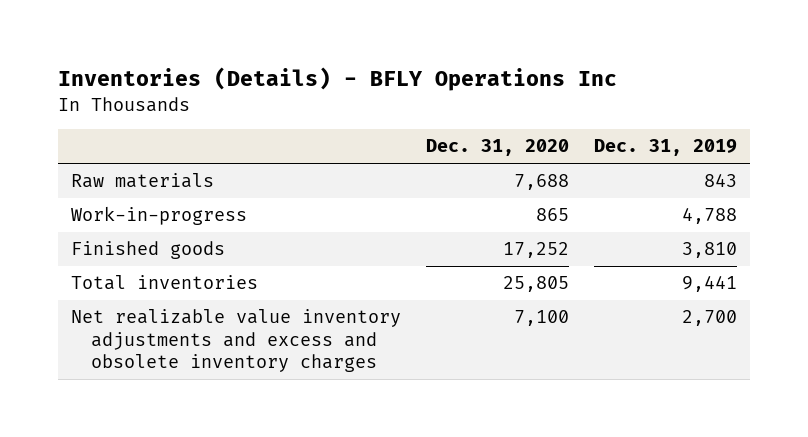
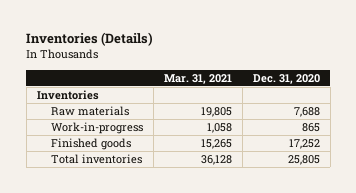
- Inventories (Details) - BFLY Operations Inc
+ Inventories (Details)
- | Dec. 31, 2020 | Dec. 31, 2019
+ | Mar. 31, 2021 | Dec. 31, 2020
+ Inventories
- Net realizable value inventory adjustments and excess and obsolete inventory charges | 7,100 | 2,700

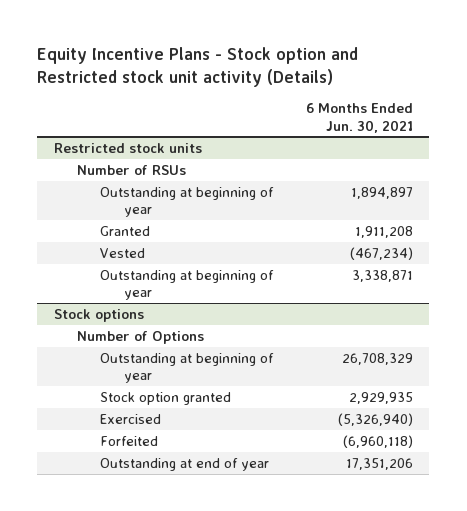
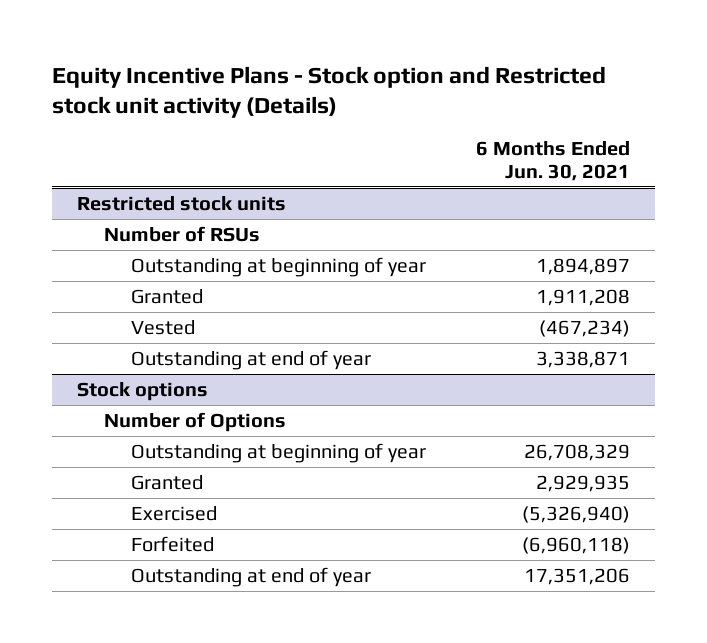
@ Restricted stock units
- Outstanding at beginning of year | 3,338,871
+ Outstanding at end of year | 3,338,871
@ Stock options
- Stock option granted | 2,929,935
+ Granted | 2,929,935

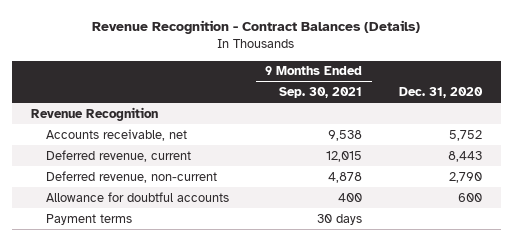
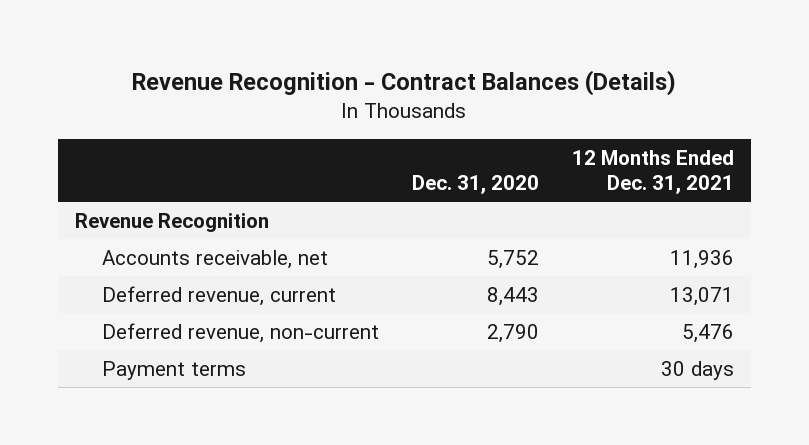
- | 9 Months Ended Sep. 30, 2021 | Dec. 31, 2020
+ | Dec. 31, 2020 | 12 Months Ended Dec. 31, 2021
- Allowance for doubtful accounts | 400 | 600

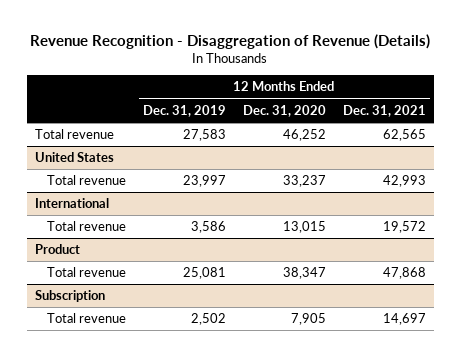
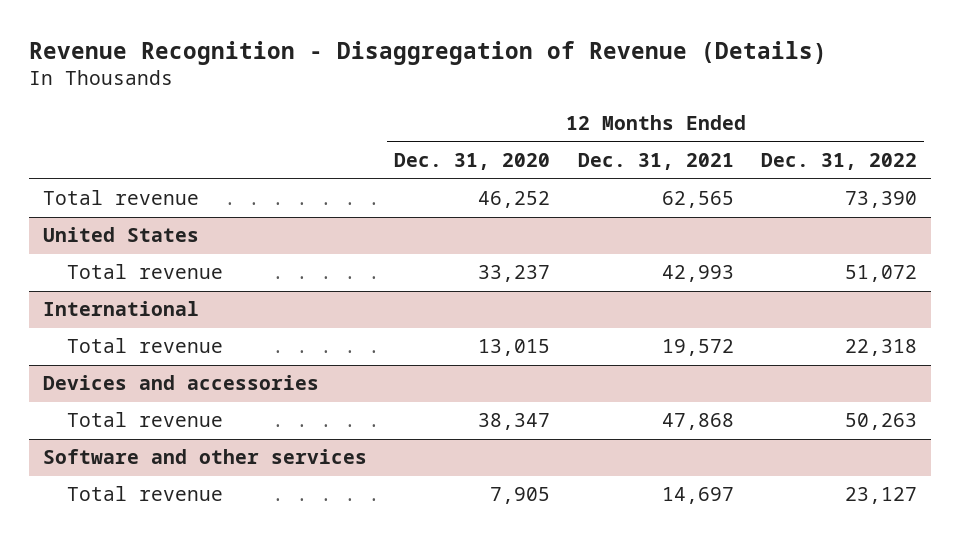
- | 12 Months Ended Dec. 31, 2019 | 12 Months Ended Dec. 31, 2020 | 12 Months Ended Dec. 31, 2021
+ | 12 Months Ended Dec. 31, 2020 | 12 Months Ended Dec. 31, 2021 | 12 Months Ended Dec. 31, 2022
- Product
+ Devices and accessories
- Subscription
+ Software and other services

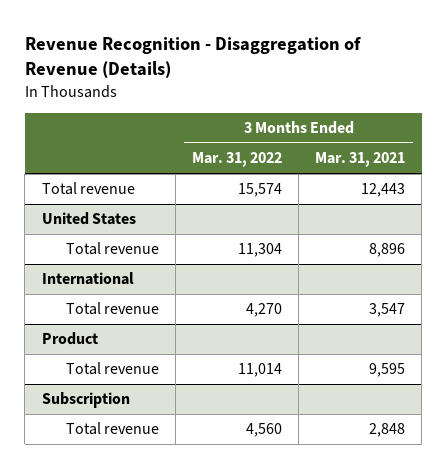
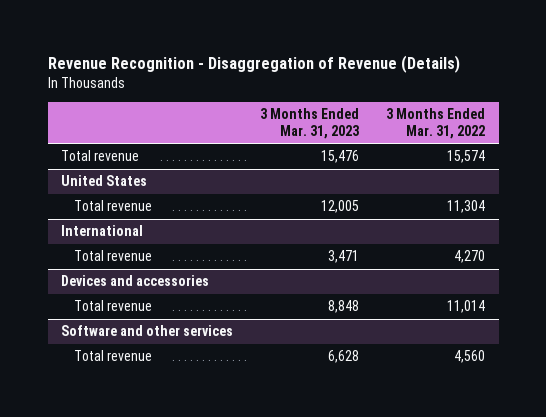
- | 3 Months Ended Mar. 31, 2022 | 3 Months Ended Mar. 31, 2021
+ | 3 Months Ended Mar. 31, 2023 | 3 Months Ended Mar. 31, 2022
- Product
+ Devices and accessories
- Subscription
+ Software and other services

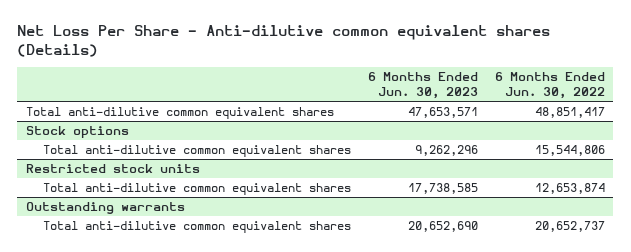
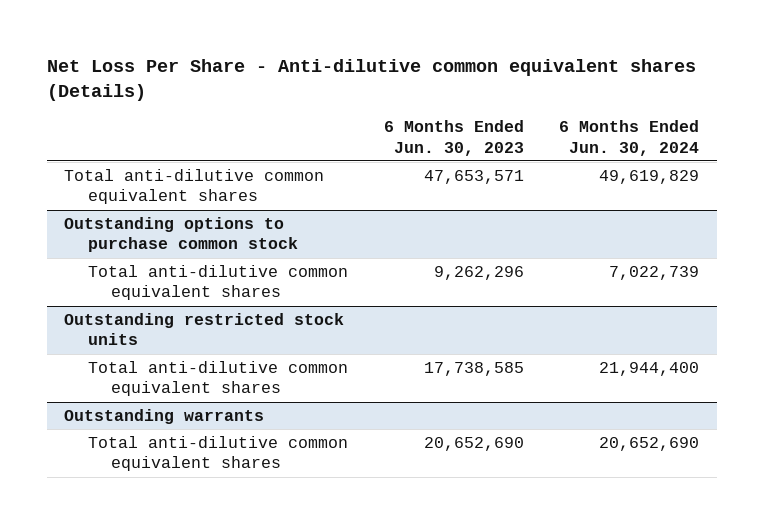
- | 6 Months Ended Jun. 30, 2023 | 6 Months Ended Jun. 30, 2022
+ | 6 Months Ended Jun. 30, 2023 | 6 Months Ended Jun. 30, 2024
- Stock options
+ Outstanding options to purchase common stock
- Restricted stock units
+ Outstanding restricted stock units

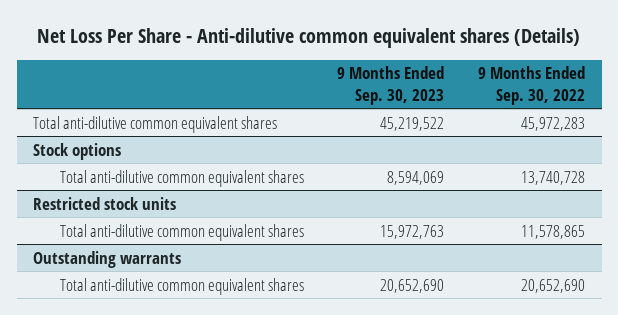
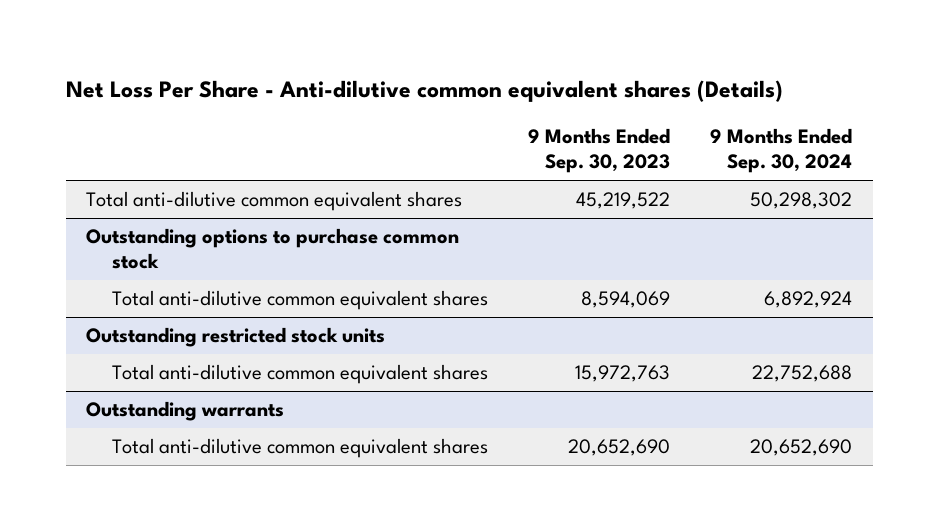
- | 9 Months Ended Sep. 30, 2023 | 9 Months Ended Sep. 30, 2022
+ | 9 Months Ended Sep. 30, 2023 | 9 Months Ended Sep. 30, 2024
- Stock options
+ Outstanding options to purchase common stock
- Restricted stock units
+ Outstanding restricted stock units

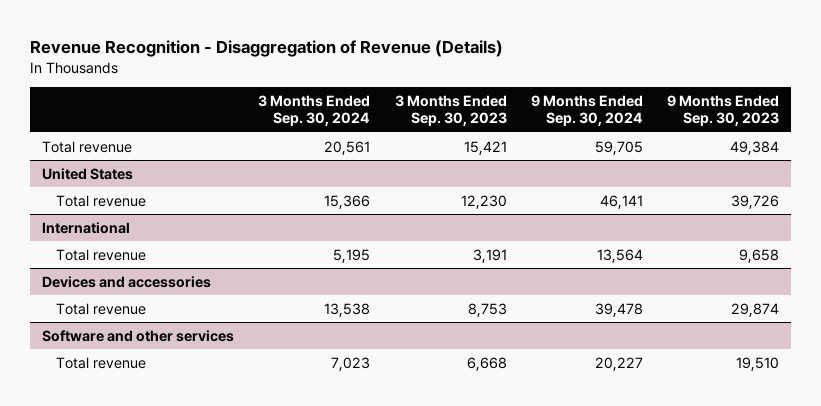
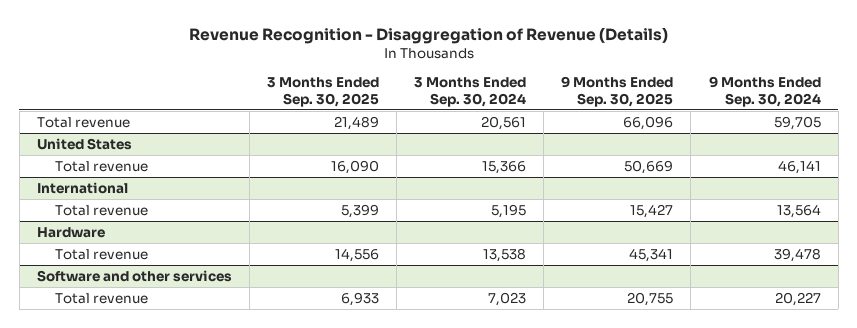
- | 3 Months Ended Sep. 30, 2024 | 3 Months Ended Sep. 30, 2023 | 9 Months Ended Sep. 30, 2024 | 9 Months Ended Sep. 30, 2023
+ | 3 Months Ended Sep. 30, 2025 | 3 Months Ended Sep. 30, 2024 | 9 Months Ended Sep. 30, 2025 | 9 Months Ended Sep. 30, 2024
- Devices and accessories
+ Hardware

